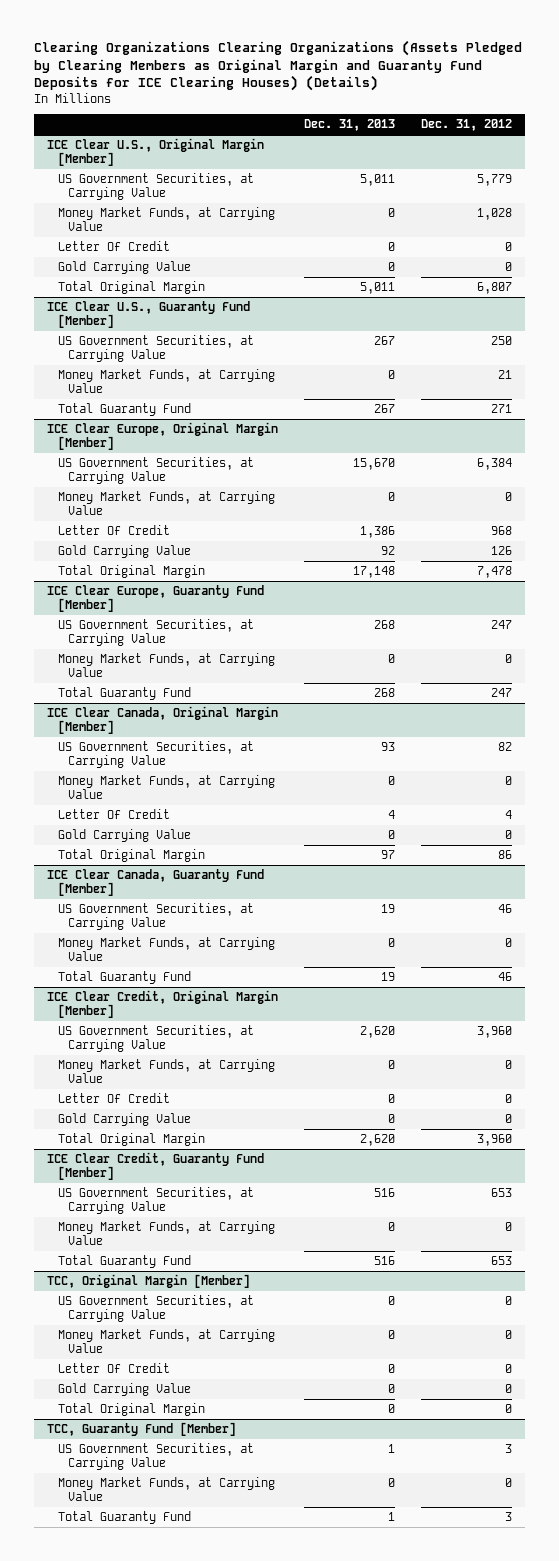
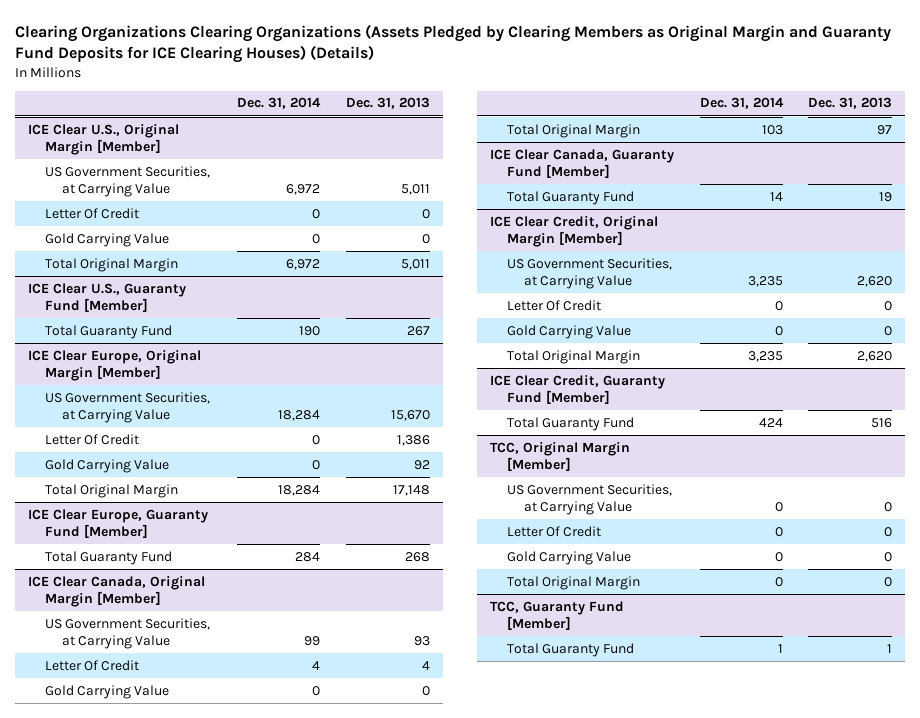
- | Dec. 31, 2013 | Dec. 31, 2012
+ | Dec. 31, 2014 | Dec. 31, 2013
@ ICE Clear U.S., Original Margin [Member]
- Money Market Funds, at Carrying Value | 0 | 1,028
@ ICE Clear U.S., Guaranty Fund [Member]
- US Government Securities, at Carrying Value | 267 | 250
- Money Market Funds, at Carrying Value | 0 | 21
@ ICE Clear Europe, Original Margin [Member]
- Money Market Funds, at Carrying Value | 0 | 0
@ ICE Clear Europe, Guaranty Fund [Member]
- US Government Securities, at Carrying Value | 268 | 247
- Money Market Funds, at Carrying Value | 0 | 0
@ ICE Clear Canada, Original Margin [Member]
- Money Market Funds, at Carrying Value | 0 | 0
@ ICE Clear Canada, Guaranty Fund [Member]
- US Government Securities, at Carrying Value | 19 | 46
- Money Market Funds, at Carrying Value | 0 | 0
@ ICE Clear Credit, Original Margin [Member]
- Money Market Funds, at Carrying Value | 0 | 0
@ ICE Clear Credit, Guaranty Fund [Member]
- US Government Securities, at Carrying Value | 516 | 653
- Money Market Funds, at Carrying Value | 0 | 0
@ TCC, Original Margin [Member]
- Money Market Funds, at Carrying Value | 0 | 0
@ TCC, Guaranty Fund [Member]
- US Government Securities, at Carrying Value | 1 | 3
- Money Market Funds, at Carrying Value | 0 | 0

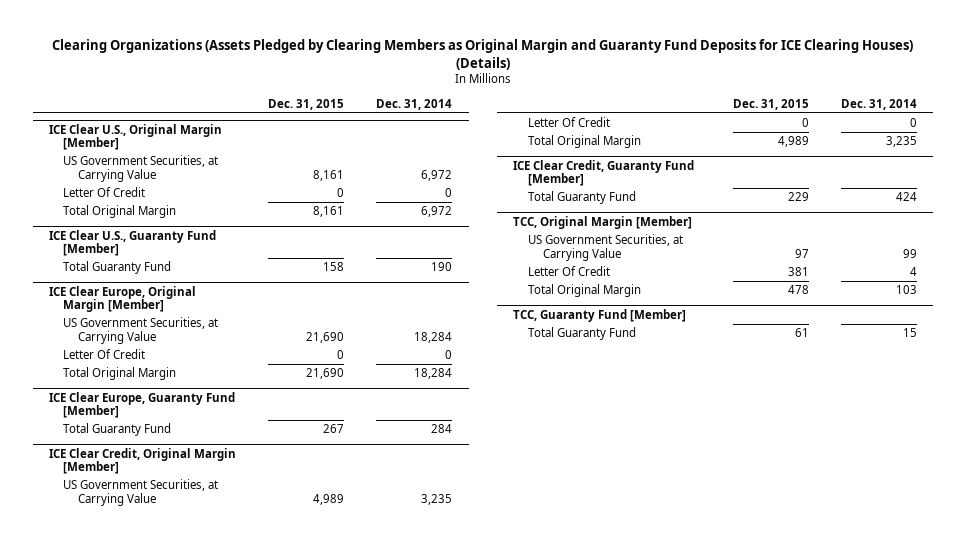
- Clearing Organizations Clearing Organizations (Assets Pledged by Clearing Members as Original Margin and Guaranty Fund Deposits for ICE Clearing Houses) (Details)
+ Clearing Organizations (Assets Pledged by Clearing Members as Original Margin and Guaranty Fund Deposits for ICE Clearing Houses) (Details)
- | Dec. 31, 2014 | Dec. 31, 2013
+ | Dec. 31, 2015 | Dec. 31, 2014
@ ICE Clear U.S., Original Margin [Member]
- Gold Carrying Value | 0 | 0
@ ICE Clear Europe, Original Margin [Member]
- Gold Carrying Value | 0 | 92
- ICE Clear Canada, Original Margin [Member]
- US Government Securities, at Carrying Value | 99 | 93
- Letter Of Credit | 4 | 4
- Gold Carrying Value | 0 | 0
- Total Original Margin | 103 | 97
- ICE Clear Canada, Guaranty Fund [Member]
- Total Guaranty Fund | 14 | 19
@ ICE Clear Credit, Original Margin [Member]
- Gold Carrying Value | 0 | 0
@ TCC, Original Margin [Member]
- US Government Securities, at Carrying Value | 0 | 0
- Letter Of Credit | 0 | 0
- Gold Carrying Value | 0 | 0
- Total Original Margin | 0 | 0
+ US Government Securities, at Carrying Value | 97 | 99
+ Letter Of Credit | 381 | 4
+ Total Original Margin | 478 | 103
@ TCC, Guaranty Fund [Member]
- Total Guaranty Fund | 1 | 1
+ Total Guaranty Fund | 61 | 15

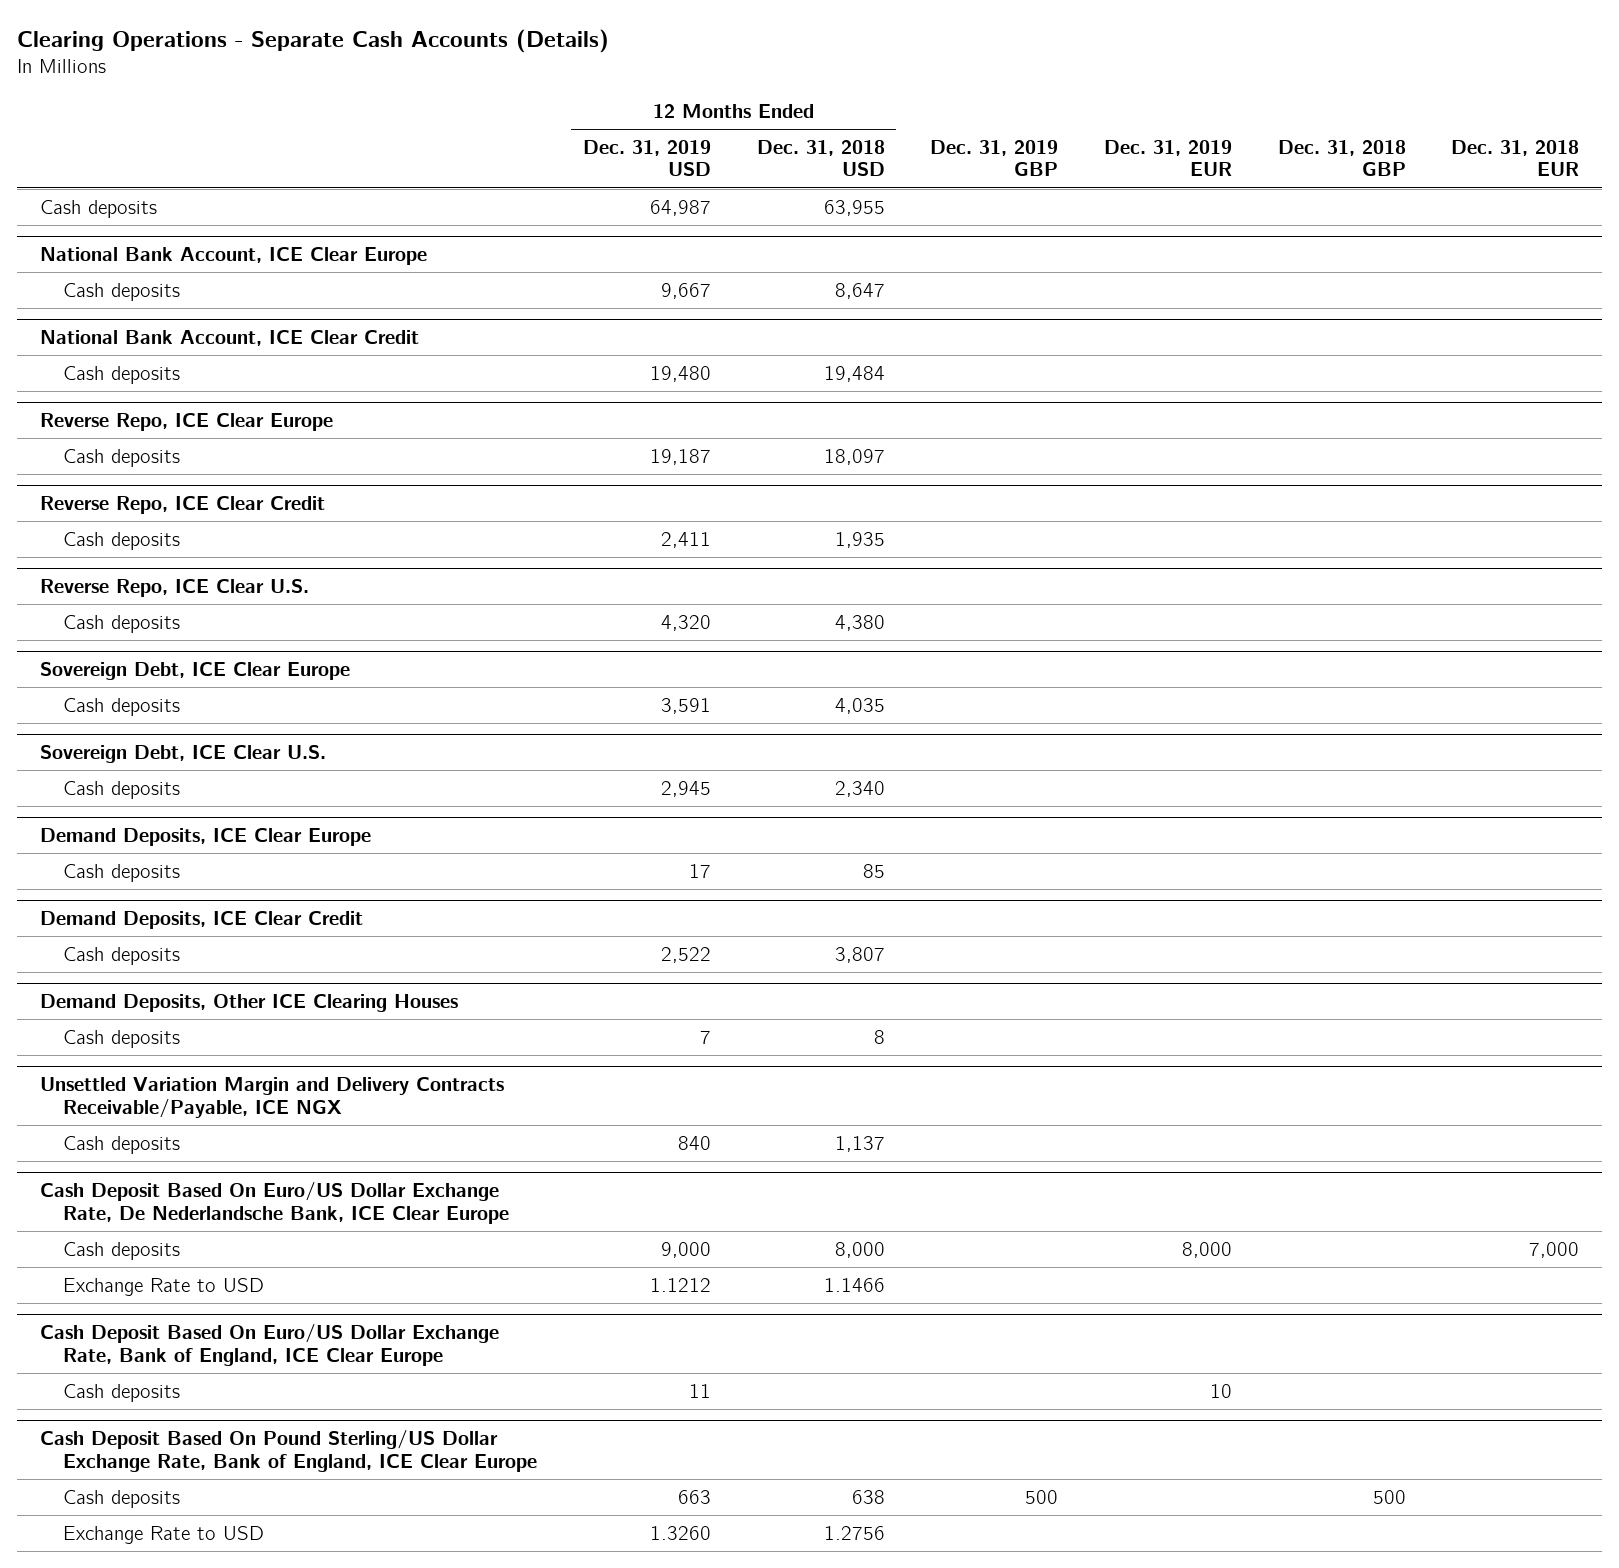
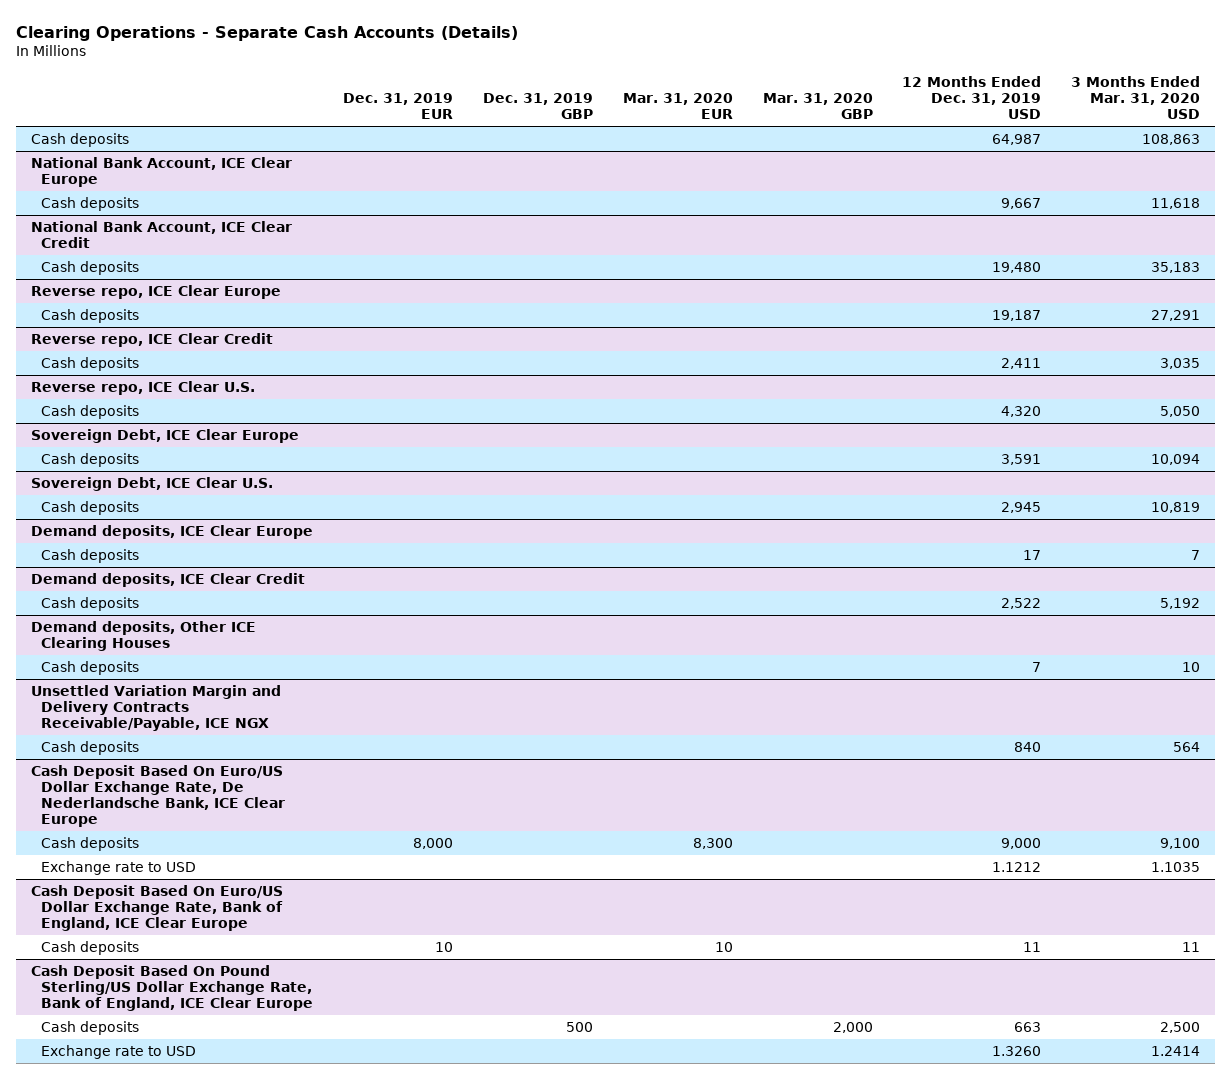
- | 12 Months Ended Dec. 31, 2019 USD | 12 Months Ended Dec. 31, 2018 USD | Dec. 31, 2019 GBP | Dec. 31, 2019 EUR | Dec. 31, 2018 GBP | Dec. 31, 2018 EUR
+ | Dec. 31, 2019 EUR | Dec. 31, 2019 GBP | Mar. 31, 2020 EUR | Mar. 31, 2020 GBP | 12 Months Ended Dec. 31, 2019 USD | 3 Months Ended Mar. 31, 2020 USD
- Reverse Repo, ICE Clear Europe
+ Reverse repo, ICE Clear Europe
- Reverse Repo, ICE Clear Credit
+ Reverse repo, ICE Clear Credit
- Reverse Repo, ICE Clear U.S.
+ Reverse repo, ICE Clear U.S.
- Demand Deposits, ICE Clear Europe
+ Demand deposits, ICE Clear Europe
- Demand Deposits, ICE Clear Credit
+ Demand deposits, ICE Clear Credit
- Demand Deposits, Other ICE Clearing Houses
+ Demand deposits, Other ICE Clearing Houses
@ Cash Deposit Based On Euro/US Dollar Exchange Rate, De Nederlandsche Bank, ICE Clear Europe
- Exchange Rate to USD | 1.1212 | 1.1466 | | | |
+ Exchange rate to USD | | | | | 1.1212 | 1.1035
@ Cash Deposit Based On Pound Sterling/US Dollar Exchange Rate, Bank of England, ICE Clear Europe
- Exchange Rate to USD | 1.3260 | 1.2756 | | | |
+ Exchange rate to USD | | | | | 1.3260 | 1.2414

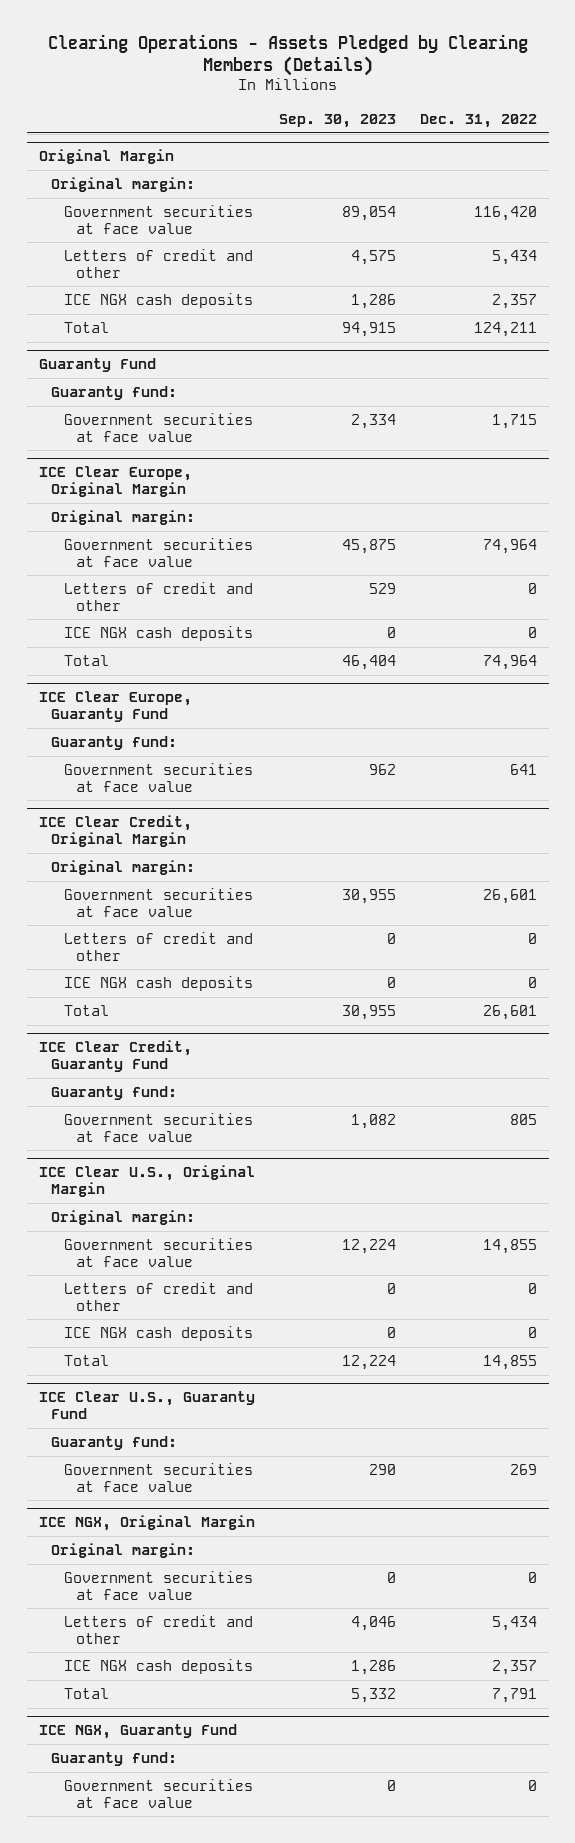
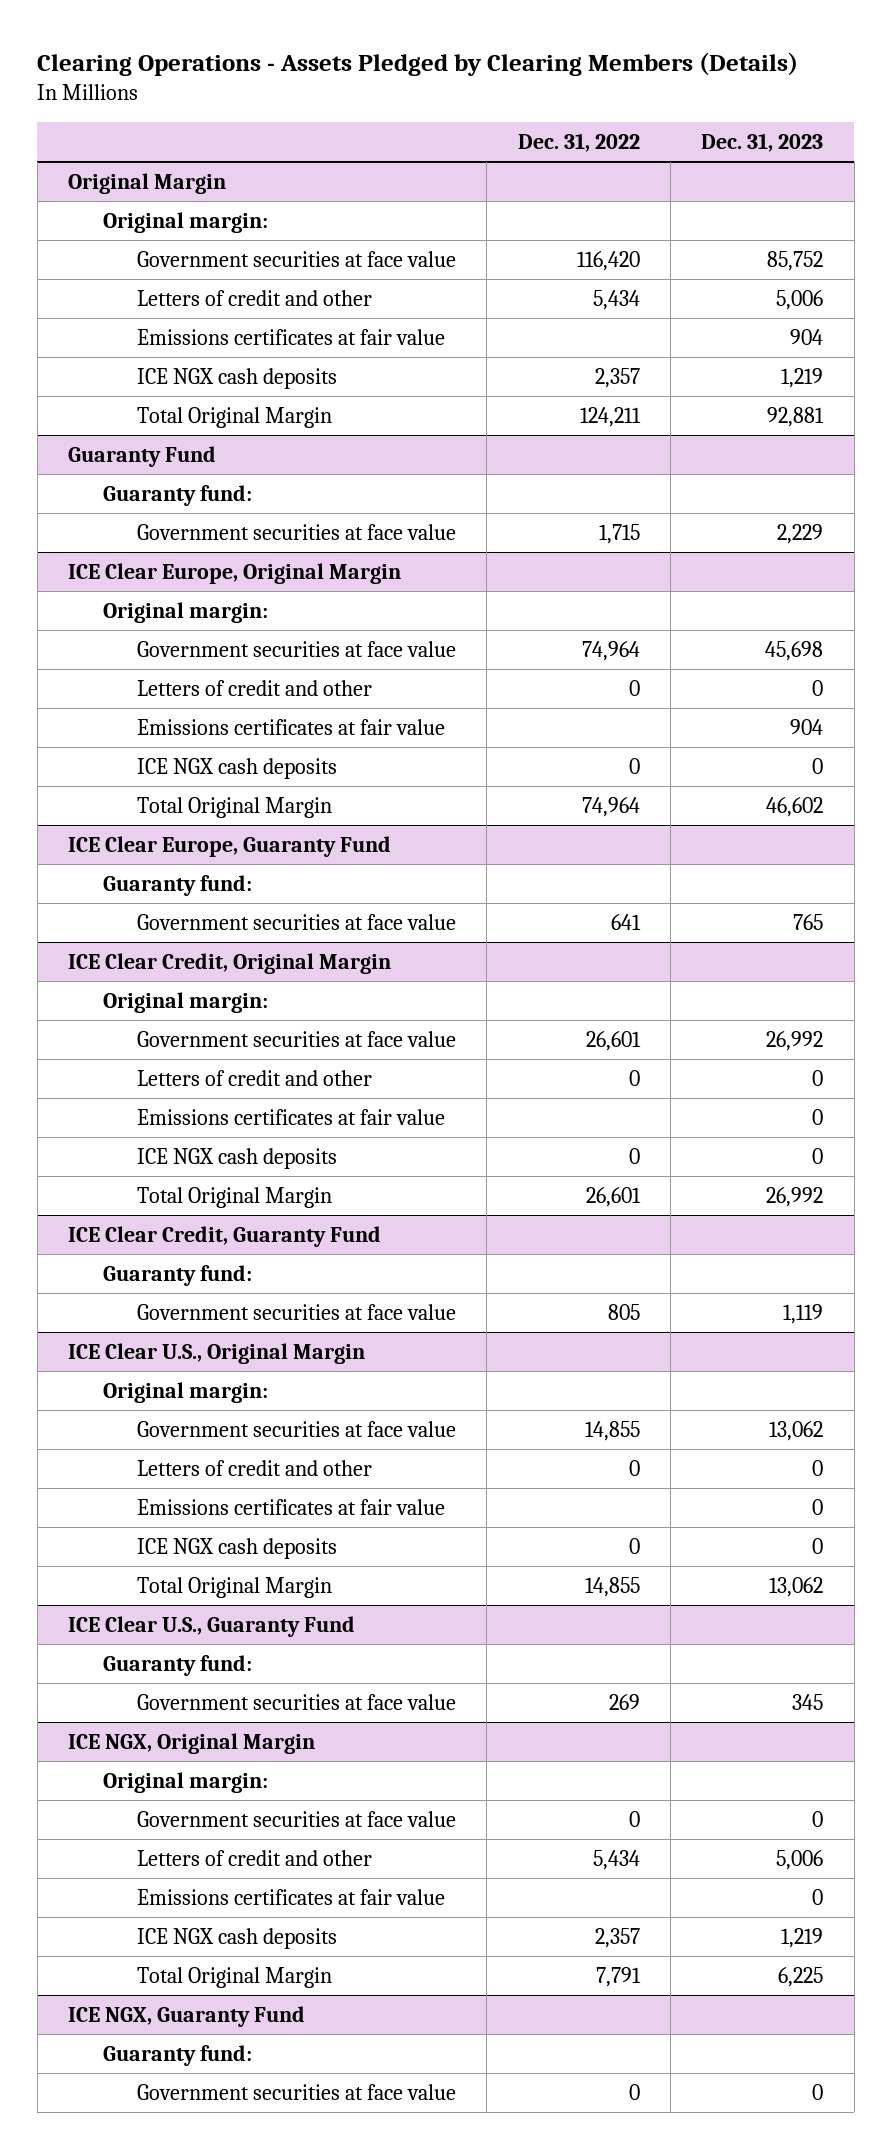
- | Sep. 30, 2023 | Dec. 31, 2022
+ | Dec. 31, 2022 | Dec. 31, 2023
@ Original Margin
+ Emissions certificates at fair value | | 904
- Total | 94,915 | 124,211
+ Total Original Margin | 124,211 | 92,881
@ ICE Clear Europe, Original Margin
+ Emissions certificates at fair value | | 904
- Total | 46,404 | 74,964
+ Total Original Margin | 74,964 | 46,602
@ ICE Clear Credit, Original Margin
+ Emissions certificates at fair value | | 0
- Total | 30,955 | 26,601
+ Total Original Margin | 26,601 | 26,992
@ ICE Clear U.S., Original Margin
+ Emissions certificates at fair value | | 0
- Total | 12,224 | 14,855
+ Total Original Margin | 14,855 | 13,062
@ ICE NGX, Original Margin
+ Emissions certificates at fair value | | 0
- Total | 5,332 | 7,791
+ Total Original Margin | 7,791 | 6,225

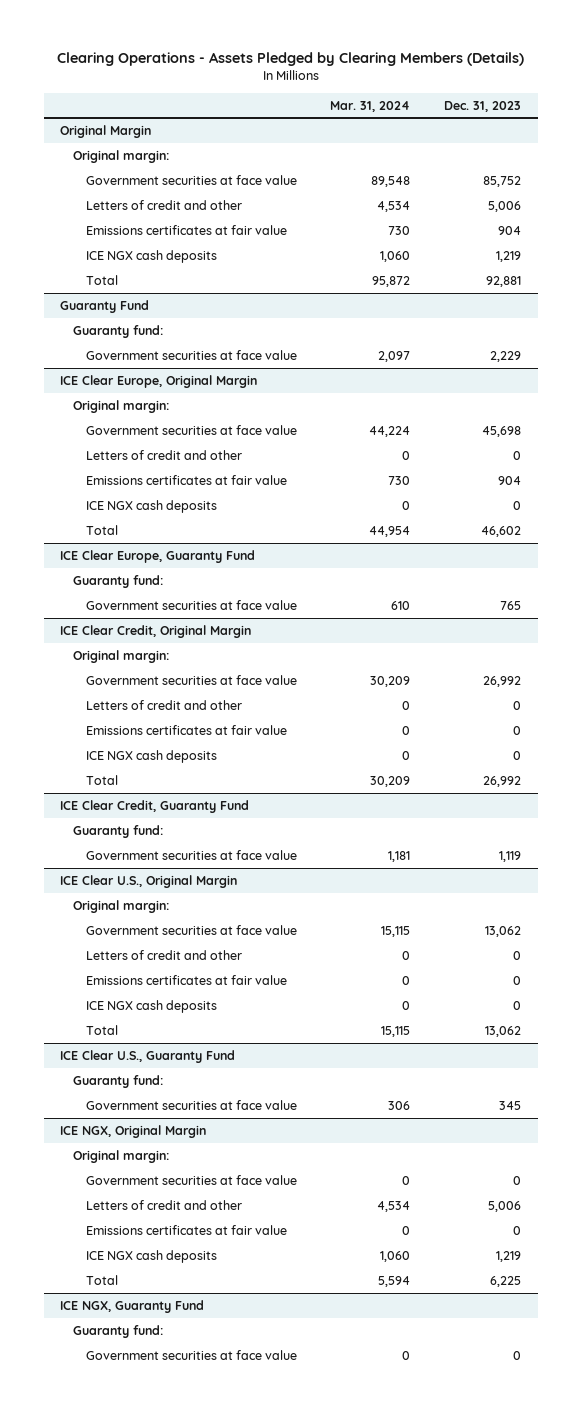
- | Dec. 31, 2022 | Dec. 31, 2023
+ | Mar. 31, 2024 | Dec. 31, 2023
@ Original Margin
- Total Original Margin | 124,211 | 92,881
+ Total | 95,872 | 92,881
@ ICE Clear Europe, Original Margin
- Total Original Margin | 74,964 | 46,602
+ Total | 44,954 | 46,602
@ ICE Clear Credit, Original Margin
- Total Original Margin | 26,601 | 26,992
+ Total | 30,209 | 26,992
@ ICE Clear U.S., Original Margin
- Total Original Margin | 14,855 | 13,062
+ Total | 15,115 | 13,062
@ ICE NGX, Original Margin
- Total Original Margin | 7,791 | 6,225
+ Total | 5,594 | 6,225

